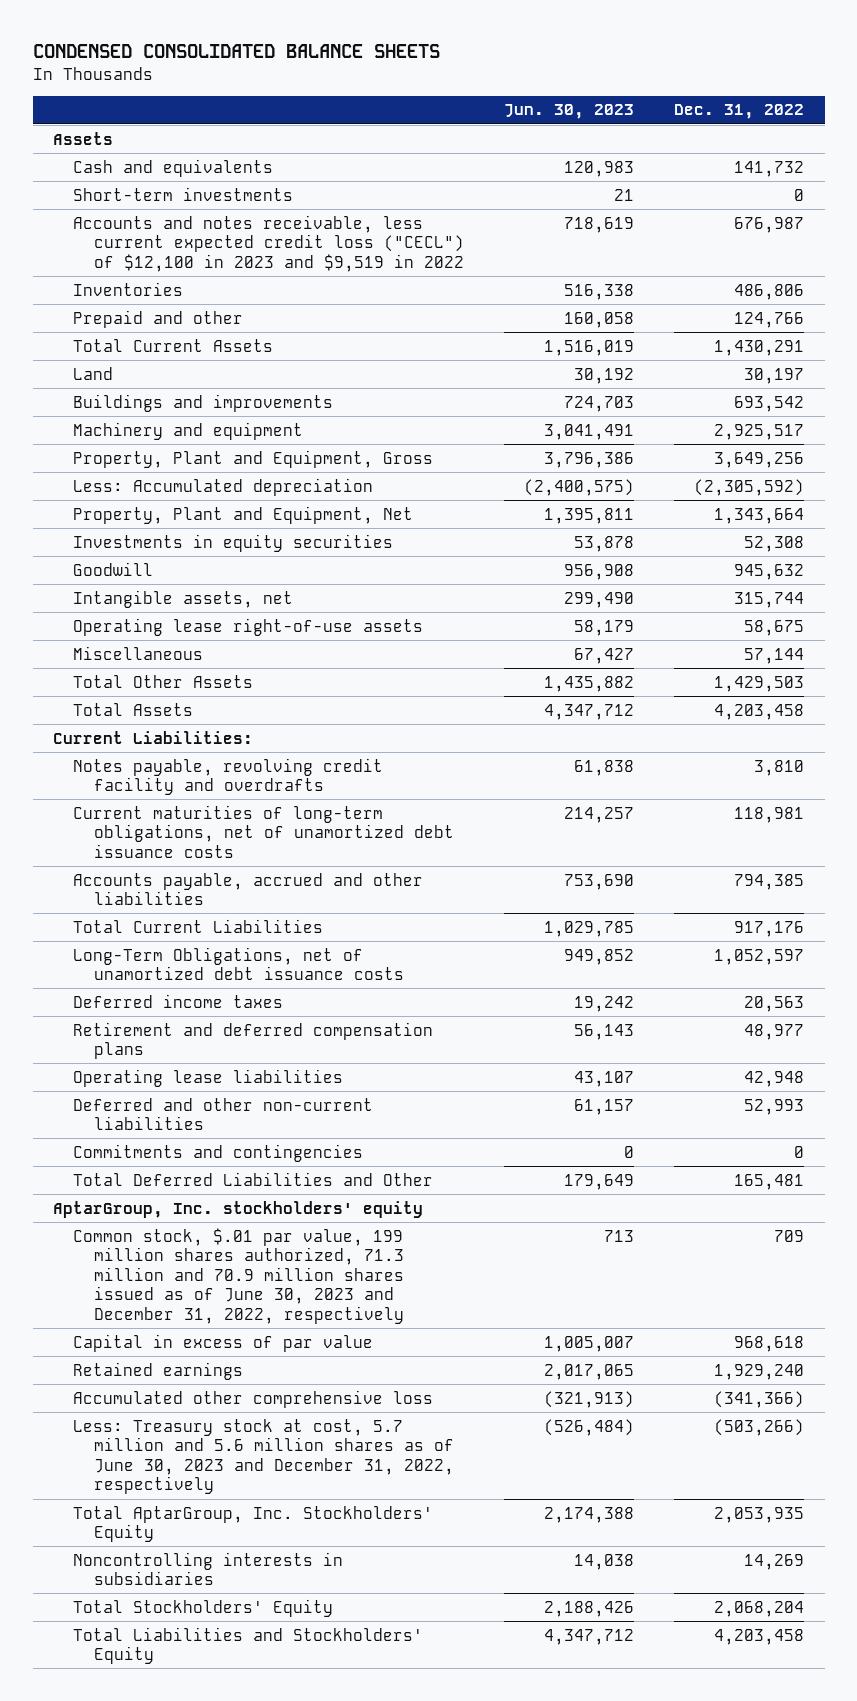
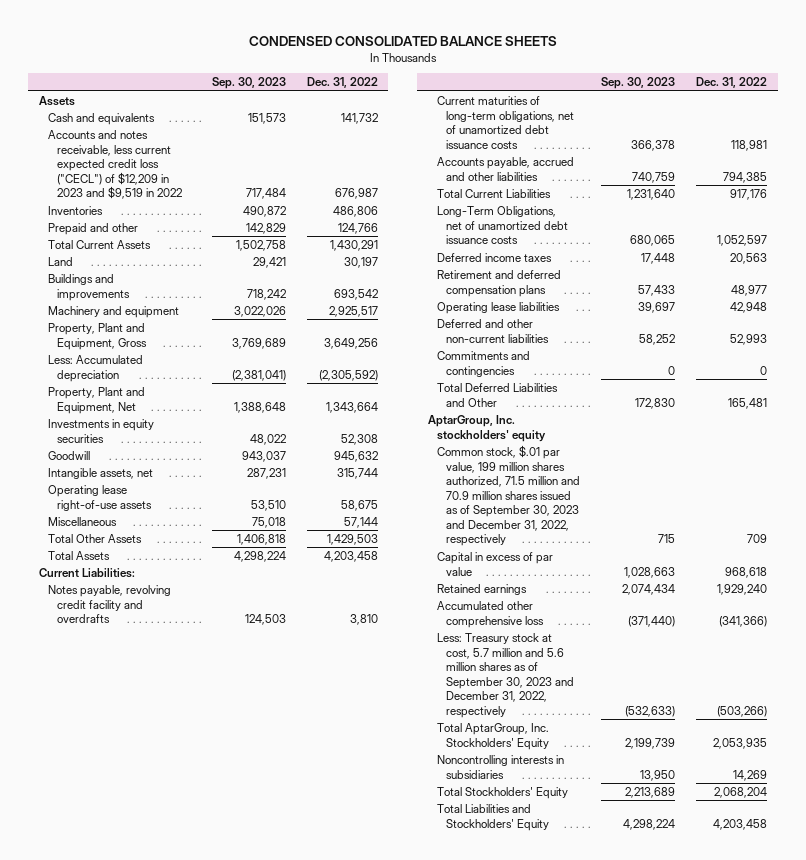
- | Jun. 30, 2023 | Dec. 31, 2022
+ | Sep. 30, 2023 | Dec. 31, 2022
- Short-term investments | 21 | 0
- Accounts and notes receivable, less current expected credit loss ("CECL") of $12,100 in 2023 and $9,519 in 2022 | 718,619 | 676,987
+ Accounts and notes receivable, less current expected credit loss ("CECL") of $12,209 in 2023 and $9,519 in 2022 | 717,484 | 676,987
- Common stock, $.01 par value, 199 million shares authorized, 71.3 million and 70.9 million shares issued as of June 30, 2023 and December 31, 2022, respectively | 713 | 709
+ Common stock, $.01 par value, 199 million shares authorized, 71.5 million and 70.9 million shares issued as of September 30, 2023 and December 31, 2022, respectively | 715 | 709
- Less: Treasury stock at cost, 5.7 million and 5.6 million shares as of June 30, 2023 and December 31, 2022, respectively | (526,484) | (503,266)
+ Less: Treasury stock at cost, 5.7 million and 5.6 million shares as of September 30, 2023 and December 31, 2022, respectively | (532,633) | (503,266)

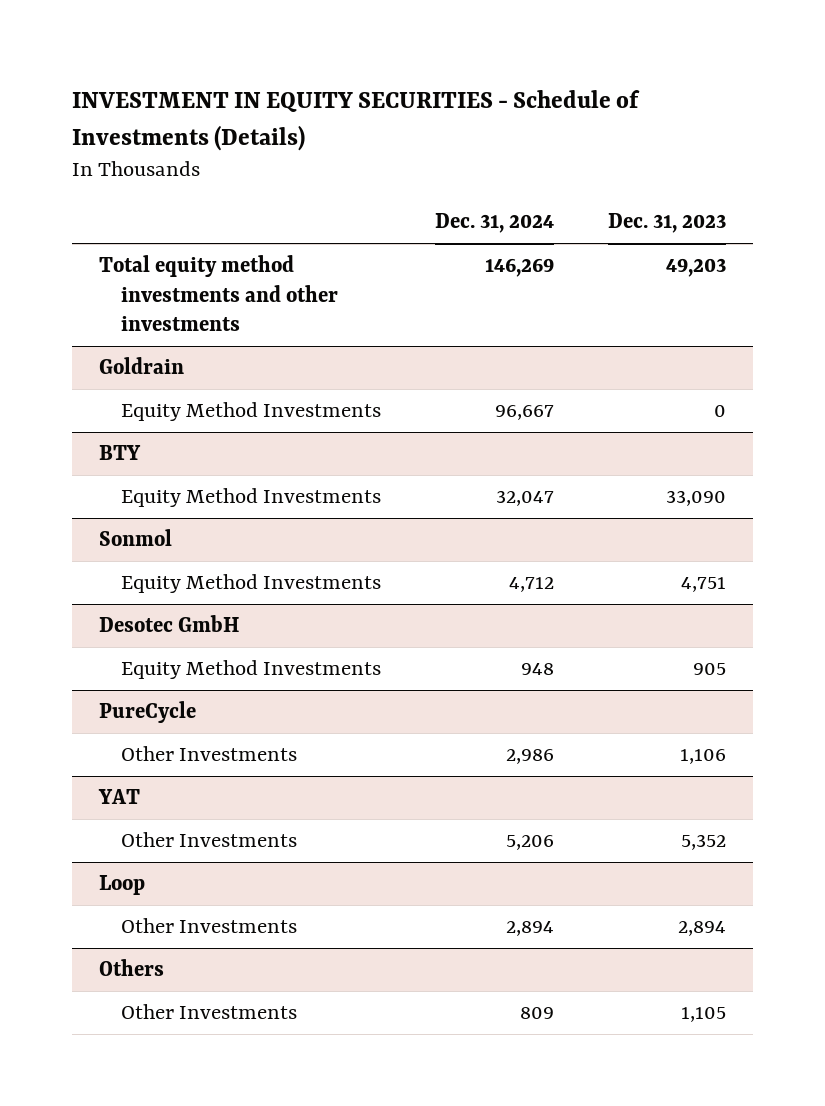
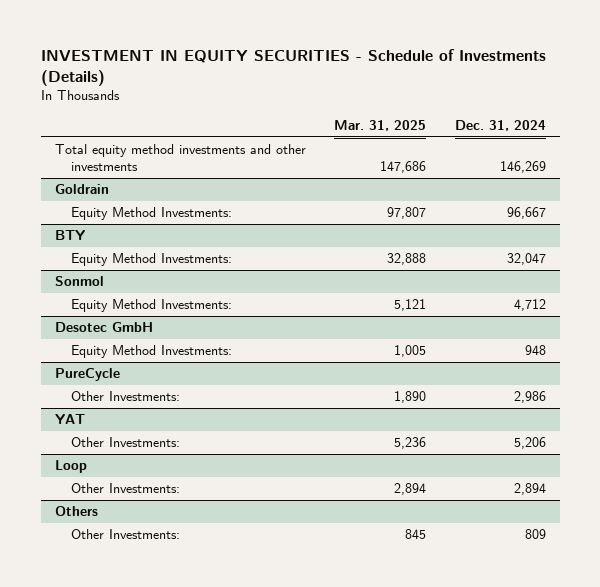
- | Dec. 31, 2024 | Dec. 31, 2023
+ | Mar. 31, 2025 | Dec. 31, 2024
@ Goldrain
- Equity Method Investments | 96,667 | 0
+ Equity Method Investments: | 97,807 | 96,667
@ BTY
- Equity Method Investments | 32,047 | 33,090
+ Equity Method Investments: | 32,888 | 32,047
@ Sonmol
- Equity Method Investments | 4,712 | 4,751
+ Equity Method Investments: | 5,121 | 4,712
@ Desotec GmbH
- Equity Method Investments | 948 | 905
+ Equity Method Investments: | 1,005 | 948
@ PureCycle
- Other Investments | 2,986 | 1,106
+ Other Investments: | 1,890 | 2,986
@ YAT
- Other Investments | 5,206 | 5,352
+ Other Investments: | 5,236 | 5,206
@ Loop
- Other Investments | 2,894 | 2,894
+ Other Investments: | 2,894 | 2,894
@ Others
- Other Investments | 809 | 1,105
+ Other Investments: | 845 | 809

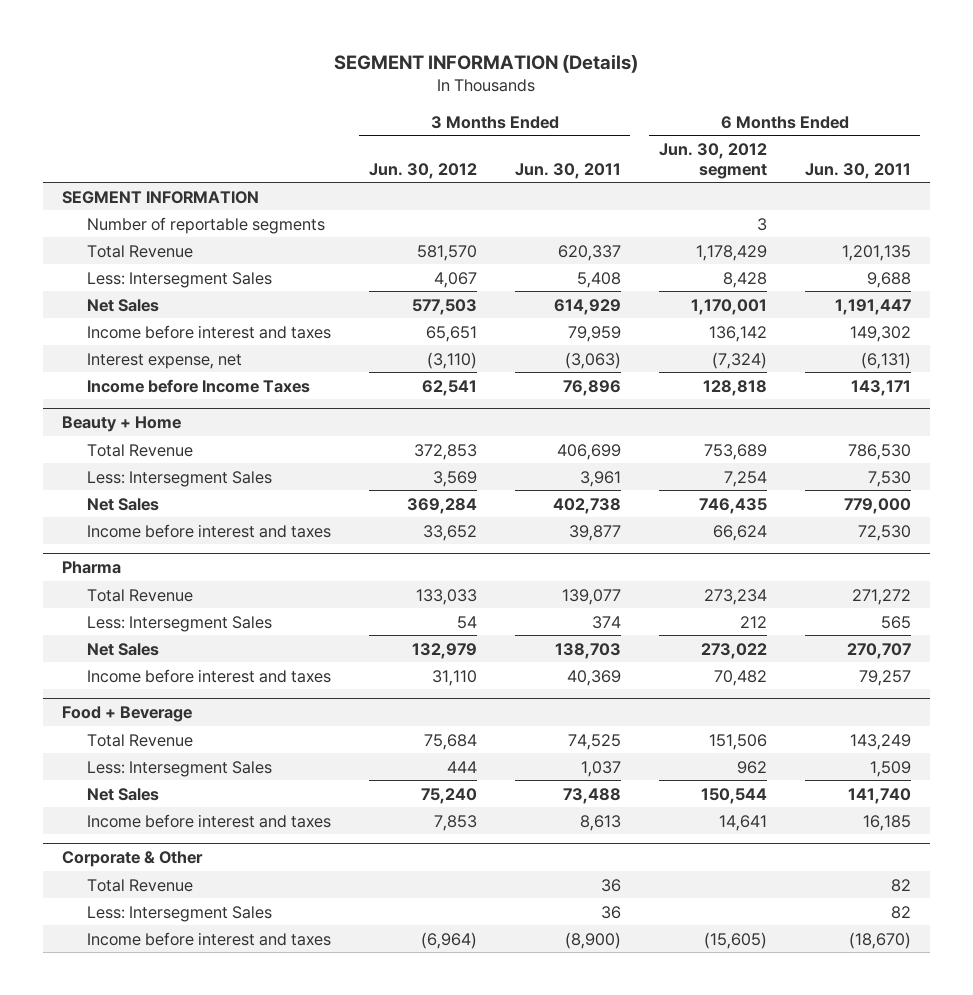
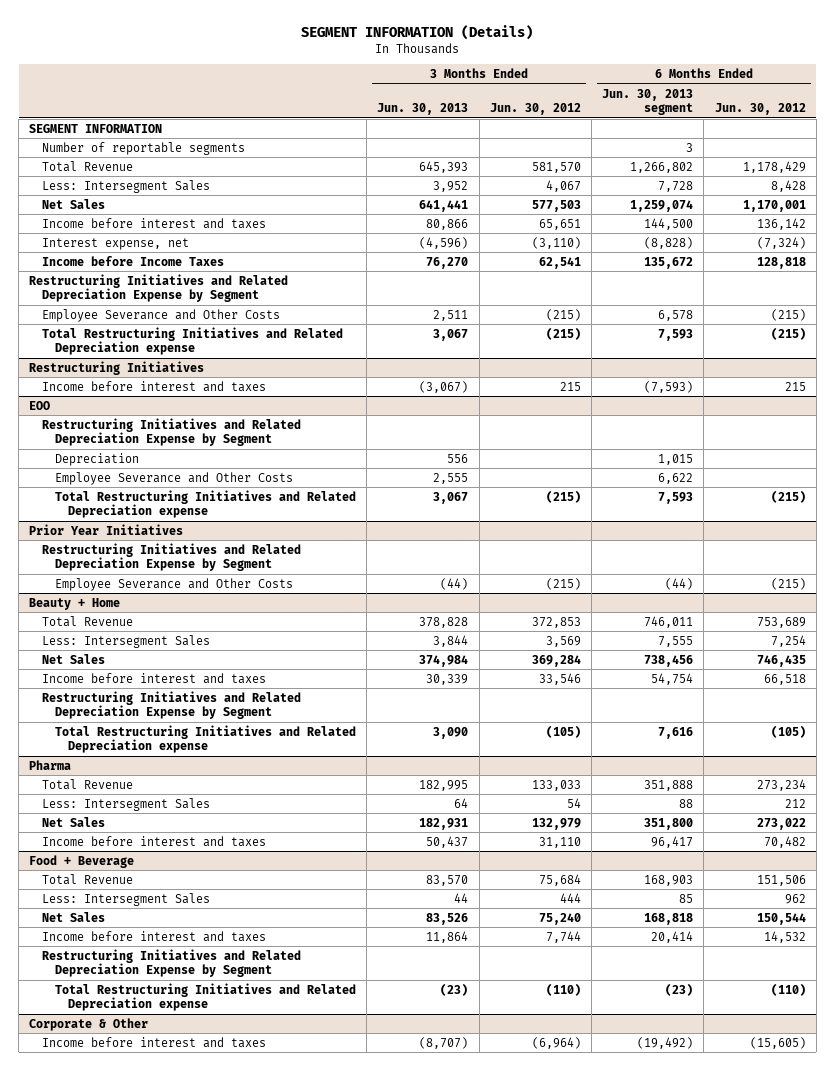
- | 3 Months Ended Jun. 30, 2012 | 3 Months Ended Jun. 30, 2011 | 6 Months Ended Jun. 30, 2012 segment | 6 Months Ended Jun. 30, 2011
+ | 3 Months Ended Jun. 30, 2013 | 3 Months Ended Jun. 30, 2012 | 6 Months Ended Jun. 30, 2013 segment | 6 Months Ended Jun. 30, 2012
+ Restructuring Initiatives and Related Depreciation Expense by Segment
+ Employee Severance and Other Costs | 2,511 | (215) | 6,578 | (215)
+ Total Restructuring Initiatives and Related Depreciation expense | 3,067 | (215) | 7,593 | (215)
+ Restructuring Initiatives
+ Income before interest and taxes | (3,067) | 215 | (7,593) | 215
+ EOO
+ Restructuring Initiatives and Related Depreciation Expense by Segment
+ Depreciation | 556 | | 1,015 |
+ Employee Severance and Other Costs | 2,555 | | 6,622 |
+ Total Restructuring Initiatives and Related Depreciation expense | 3,067 | (215) | 7,593 | (215)
+ Prior Year Initiatives
+ Restructuring Initiatives and Related Depreciation Expense by Segment
+ Employee Severance and Other Costs | (44) | (215) | (44) | (215)
@ Beauty + Home
- Income before interest and taxes | 33,652 | 39,877 | 66,624 | 72,530
+ Income before interest and taxes | 30,339 | 33,546 | 54,754 | 66,518
+ Restructuring Initiatives and Related Depreciation Expense by Segment
+ Total Restructuring Initiatives and Related Depreciation expense | 3,090 | (105) | 7,616 | (105)
@ Food + Beverage
- Income before interest and taxes | 7,853 | 8,613 | 14,641 | 16,185
+ Income before interest and taxes | 11,864 | 7,744 | 20,414 | 14,532
+ Restructuring Initiatives and Related Depreciation Expense by Segment
+ Total Restructuring Initiatives and Related Depreciation expense | (23) | (110) | (23) | (110)
@ Corporate & Other
- Total Revenue | | 36 | | 82
- Less: Intersegment Sales | | 36 | | 82

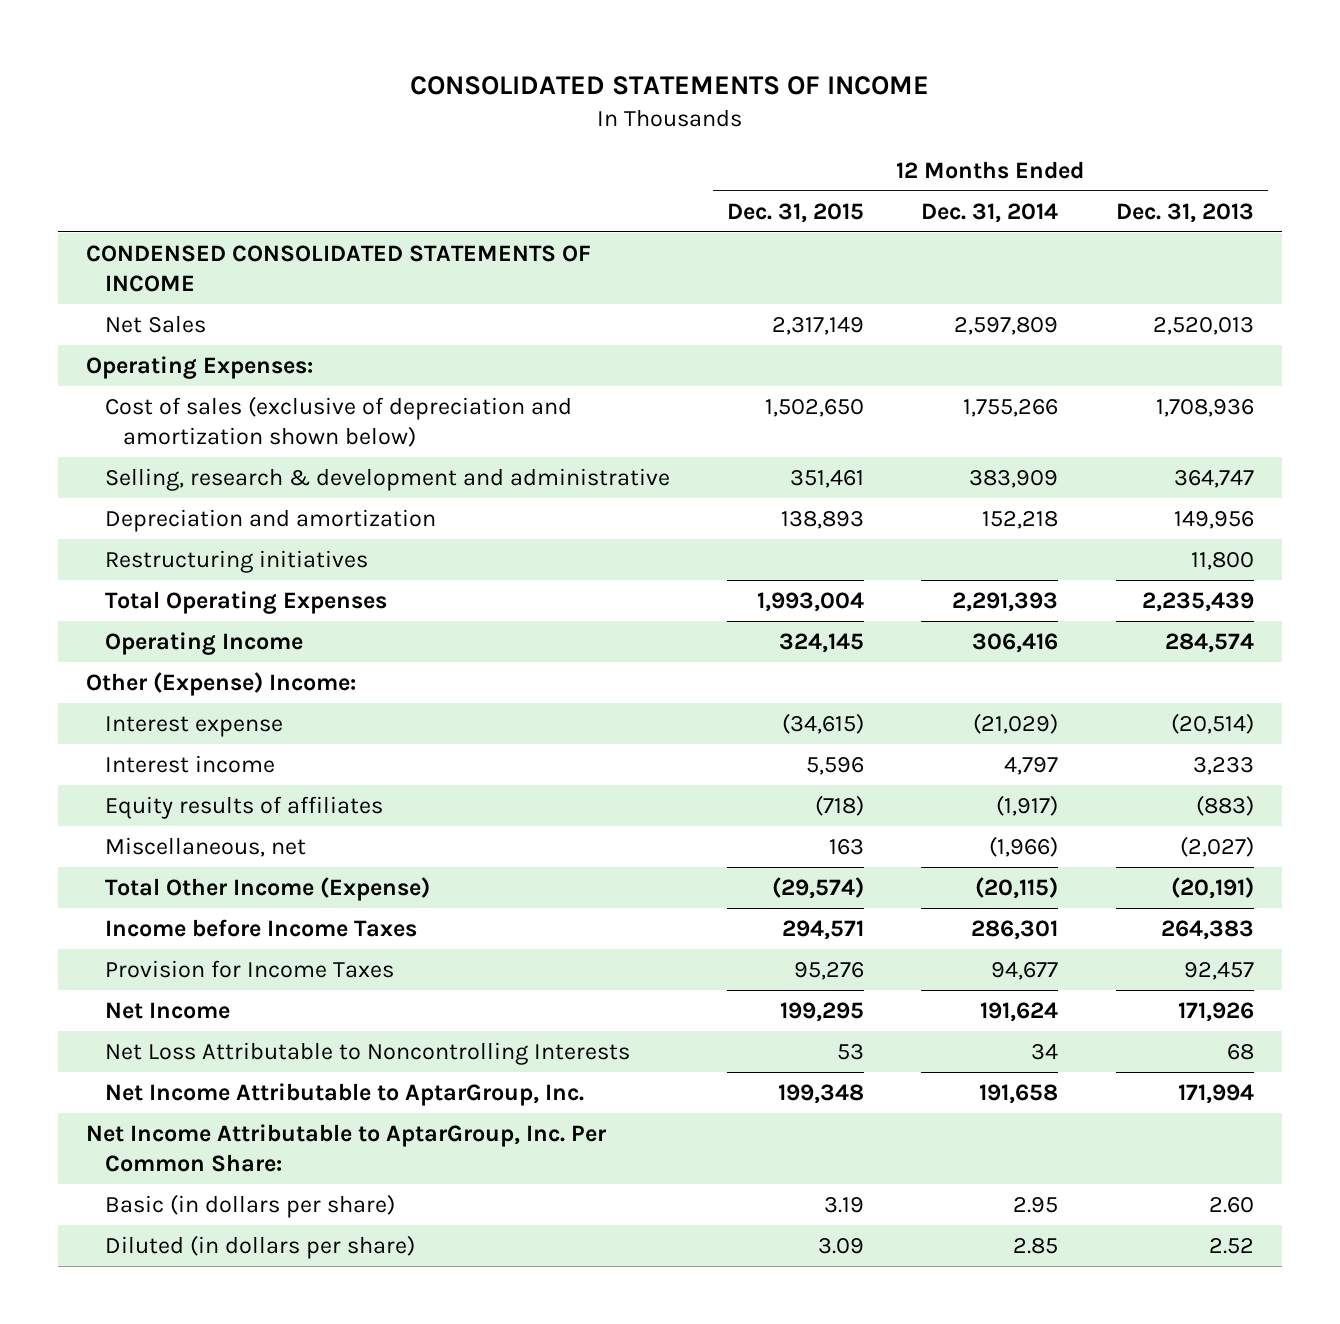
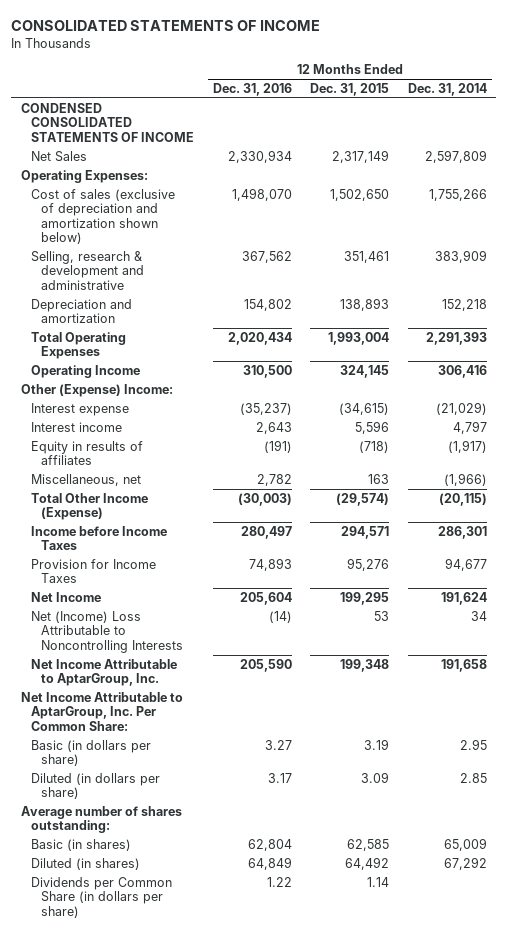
- | 12 Months Ended Dec. 31, 2015 | 12 Months Ended Dec. 31, 2014 | 12 Months Ended Dec. 31, 2013
+ | 12 Months Ended Dec. 31, 2016 | 12 Months Ended Dec. 31, 2015 | 12 Months Ended Dec. 31, 2014
- Restructuring initiatives | | | 11,800
- Equity results of affiliates | (718) | (1,917) | (883)
+ Equity in results of affiliates | (191) | (718) | (1,917)
- Net Loss Attributable to Noncontrolling Interests | 53 | 34 | 68
+ Net (Income) Loss Attributable to Noncontrolling Interests | (14) | 53 | 34
+ Average number of shares outstanding:
+ Basic (in shares) | 62,804 | 62,585 | 65,009
+ Diluted (in shares) | 64,849 | 64,492 | 67,292
+ Dividends per Common Share (in dollars per share) | 1.22 | 1.14 |

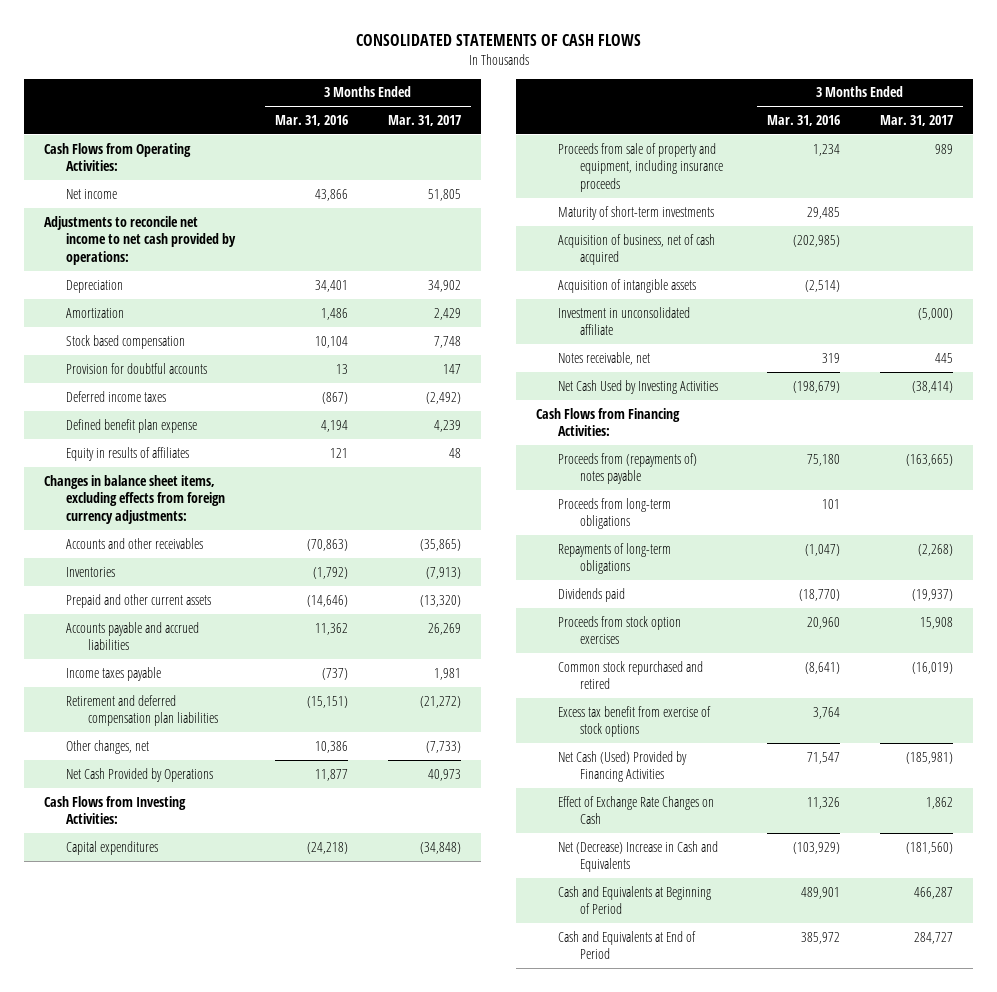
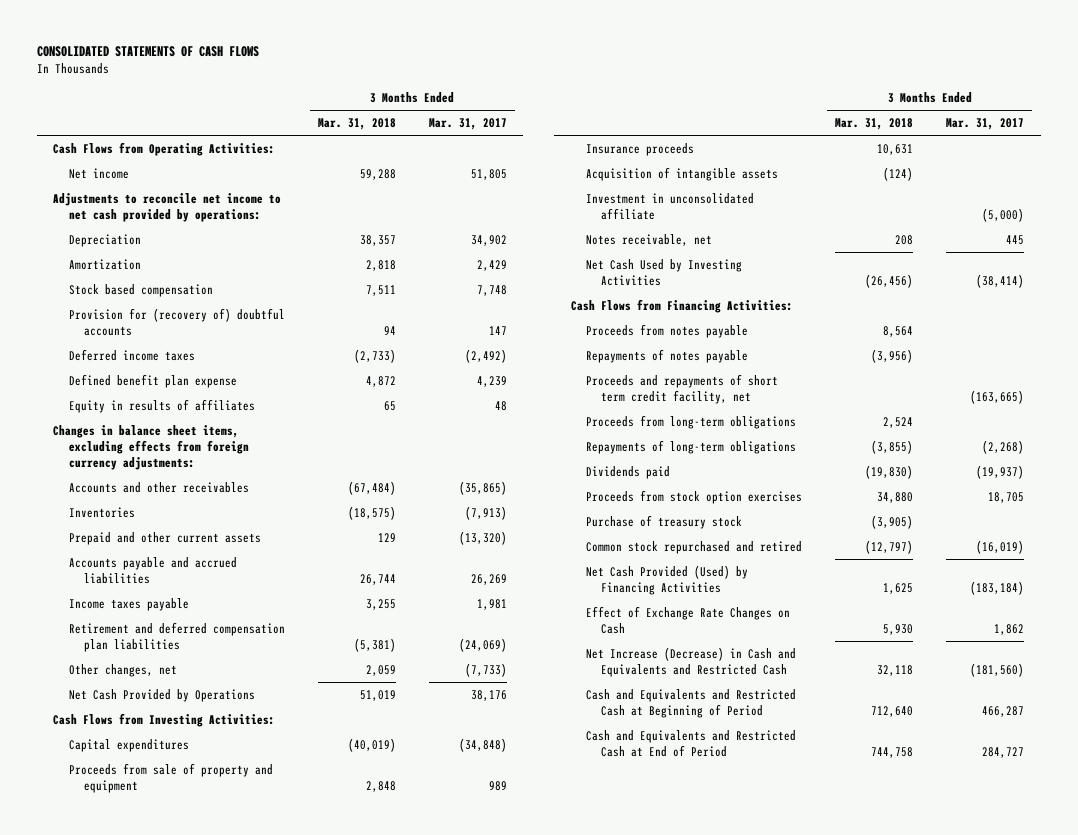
- | 3 Months Ended Mar. 31, 2016 | 3 Months Ended Mar. 31, 2017
+ | 3 Months Ended Mar. 31, 2018 | 3 Months Ended Mar. 31, 2017
- Provision for doubtful accounts | 13 | 147
+ Provision for (recovery of) doubtful accounts | 94 | 147
- Retirement and deferred compensation plan liabilities | (15,151) | (21,272)
+ Retirement and deferred compensation plan liabilities | (5,381) | (24,069)
- Net Cash Provided by Operations | 11,877 | 40,973
+ Net Cash Provided by Operations | 51,019 | 38,176
- Proceeds from sale of property and equipment, including insurance proceeds | 1,234 | 989
- Maturity of short-term investments | 29,485 |
- Acquisition of business, net of cash acquired | (202,985) |
+ Proceeds from sale of property and equipment | 2,848 | 989
+ Insurance proceeds | 10,631 |
- Proceeds from (repayments of) notes payable | 75,180 | (163,665)
+ Proceeds from notes payable | 8,564 |
+ Repayments of notes payable | (3,956) |
+ Proceeds and repayments of short term credit facility, net | | (163,665)
- Proceeds from stock option exercises | 20,960 | 15,908
+ Proceeds from stock option exercises | 34,880 | 18,705
+ Purchase of treasury stock | (3,905) |
- Excess tax benefit from exercise of stock options | 3,764 |
- Net Cash (Used) Provided by Financing Activities | 71,547 | (185,981)
+ Net Cash Provided (Used) by Financing Activities | 1,625 | (183,184)
- Net (Decrease) Increase in Cash and Equivalents | (103,929) | (181,560)
- Cash and Equivalents at Beginning of Period | 489,901 | 466,287
- Cash and Equivalents at End of Period | 385,972 | 284,727
+ Net Increase (Decrease) in Cash and Equivalents and Restricted Cash | 32,118 | (181,560)
+ Cash and Equivalents and Restricted Cash at Beginning of Period | 712,640 | 466,287
+ Cash and Equivalents and Restricted Cash at End of Period | 744,758 | 284,727

